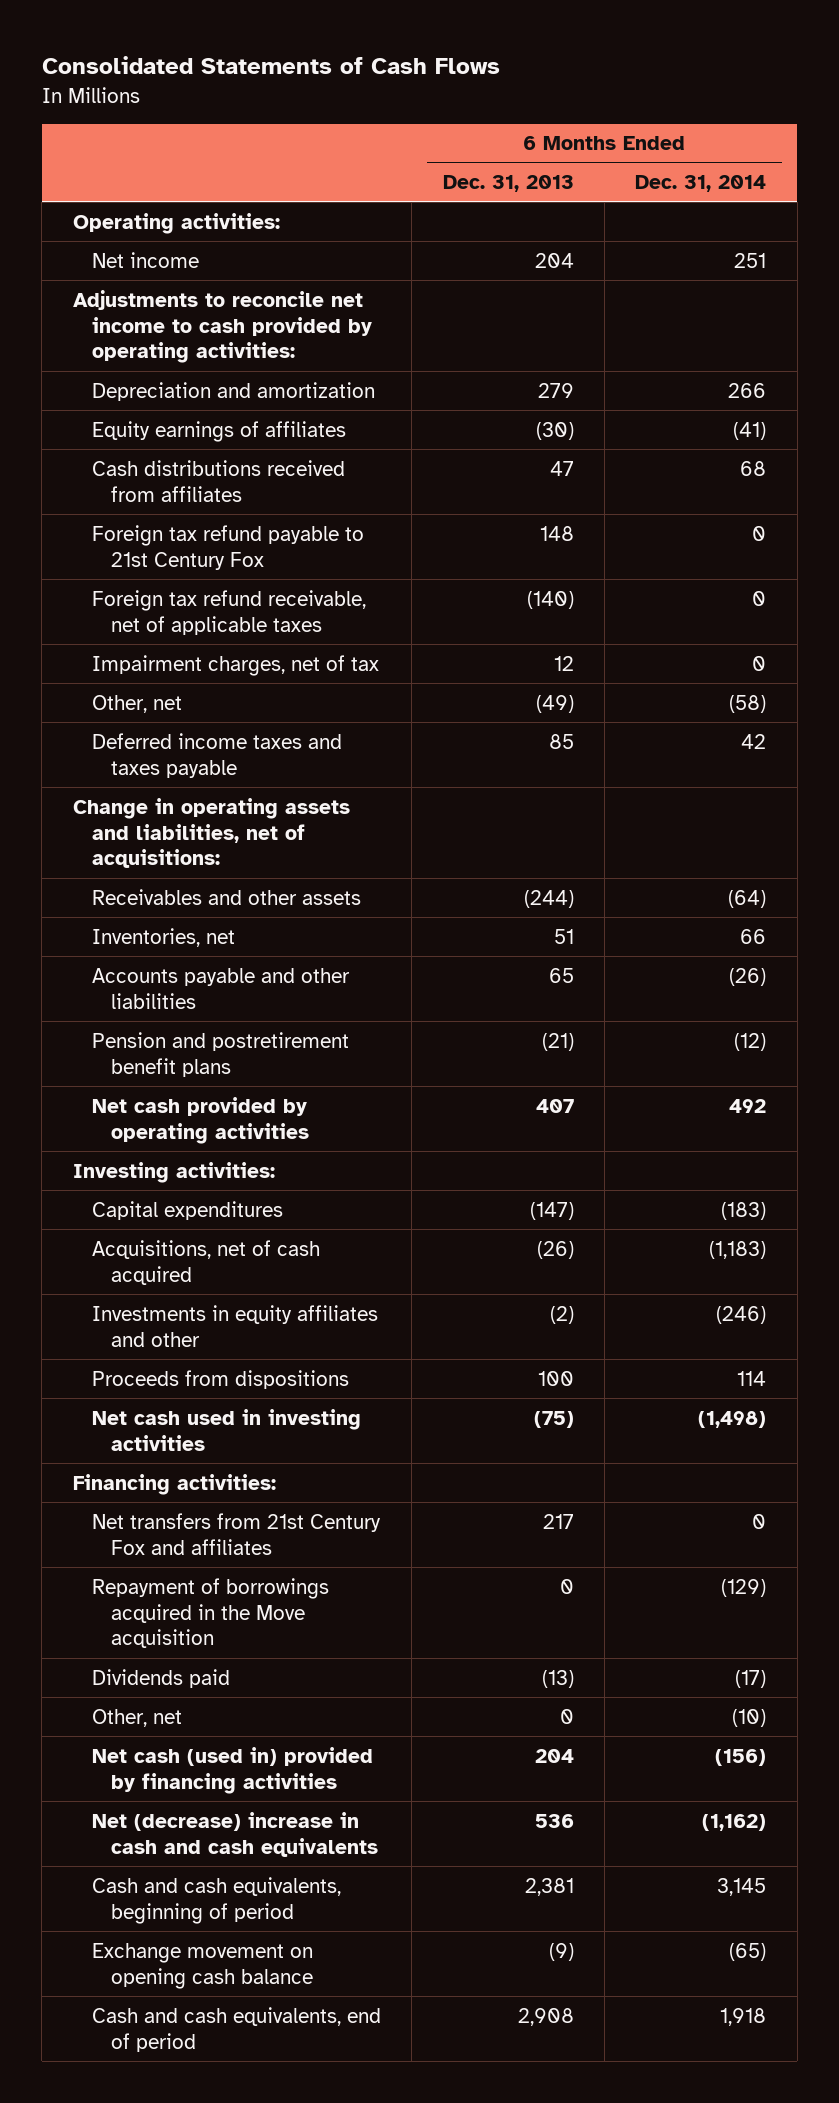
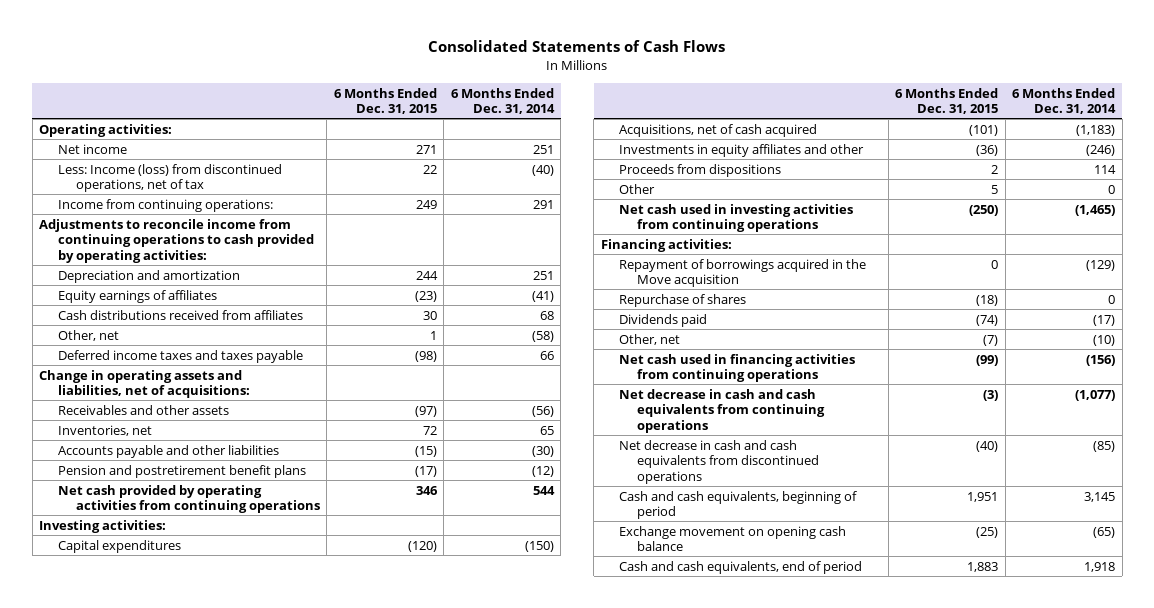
- | 6 Months Ended Dec. 31, 2013 | 6 Months Ended Dec. 31, 2014
+ | 6 Months Ended Dec. 31, 2015 | 6 Months Ended Dec. 31, 2014
- Adjustments to reconcile net income to cash provided by operating activities:
- Depreciation and amortization | 279 | 266
+ Less: Income (loss) from discontinued operations, net of tax | 22 | (40)
+ Income from continuing operations: | 249 | 291
+ Adjustments to reconcile income from continuing operations to cash provided by operating activities:
+ Depreciation and amortization | 244 | 251
- Foreign tax refund payable to 21st Century Fox | 148 | 0
- Foreign tax refund receivable, net of applicable taxes | (140) | 0
- Impairment charges, net of tax | 12 | 0
- Deferred income taxes and taxes payable | 85 | 42
+ Deferred income taxes and taxes payable | (98) | 66
- Receivables and other assets | (244) | (64)
- Inventories, net | 51 | 66
- Accounts payable and other liabilities | 65 | (26)
+ Receivables and other assets | (97) | (56)
+ Inventories, net | 72 | 65
+ Accounts payable and other liabilities | (15) | (30)
- Net cash provided by operating activities | 407 | 492
+ Net cash provided by operating activities from continuing operations | 346 | 544
- Capital expenditures | (147) | (183)
+ Capital expenditures | (120) | (150)
- Net cash used in investing activities | (75) | (1,498)
+ Other | 5 | 0
+ Net cash used in investing activities from continuing operations | (250) | (1,465)
- Net transfers from 21st Century Fox and affiliates | 217 | 0
+ Repurchase of shares | (18) | 0
- Net cash (used in) provided by financing activities | 204 | (156)
- Net (decrease) increase in cash and cash equivalents | 536 | (1,162)
+ Net cash used in financing activities from continuing operations | (99) | (156)
+ Net decrease in cash and cash equivalents from continuing operations | (3) | (1,077)
+ Net decrease in cash and cash equivalents from discontinued operations | (40) | (85)

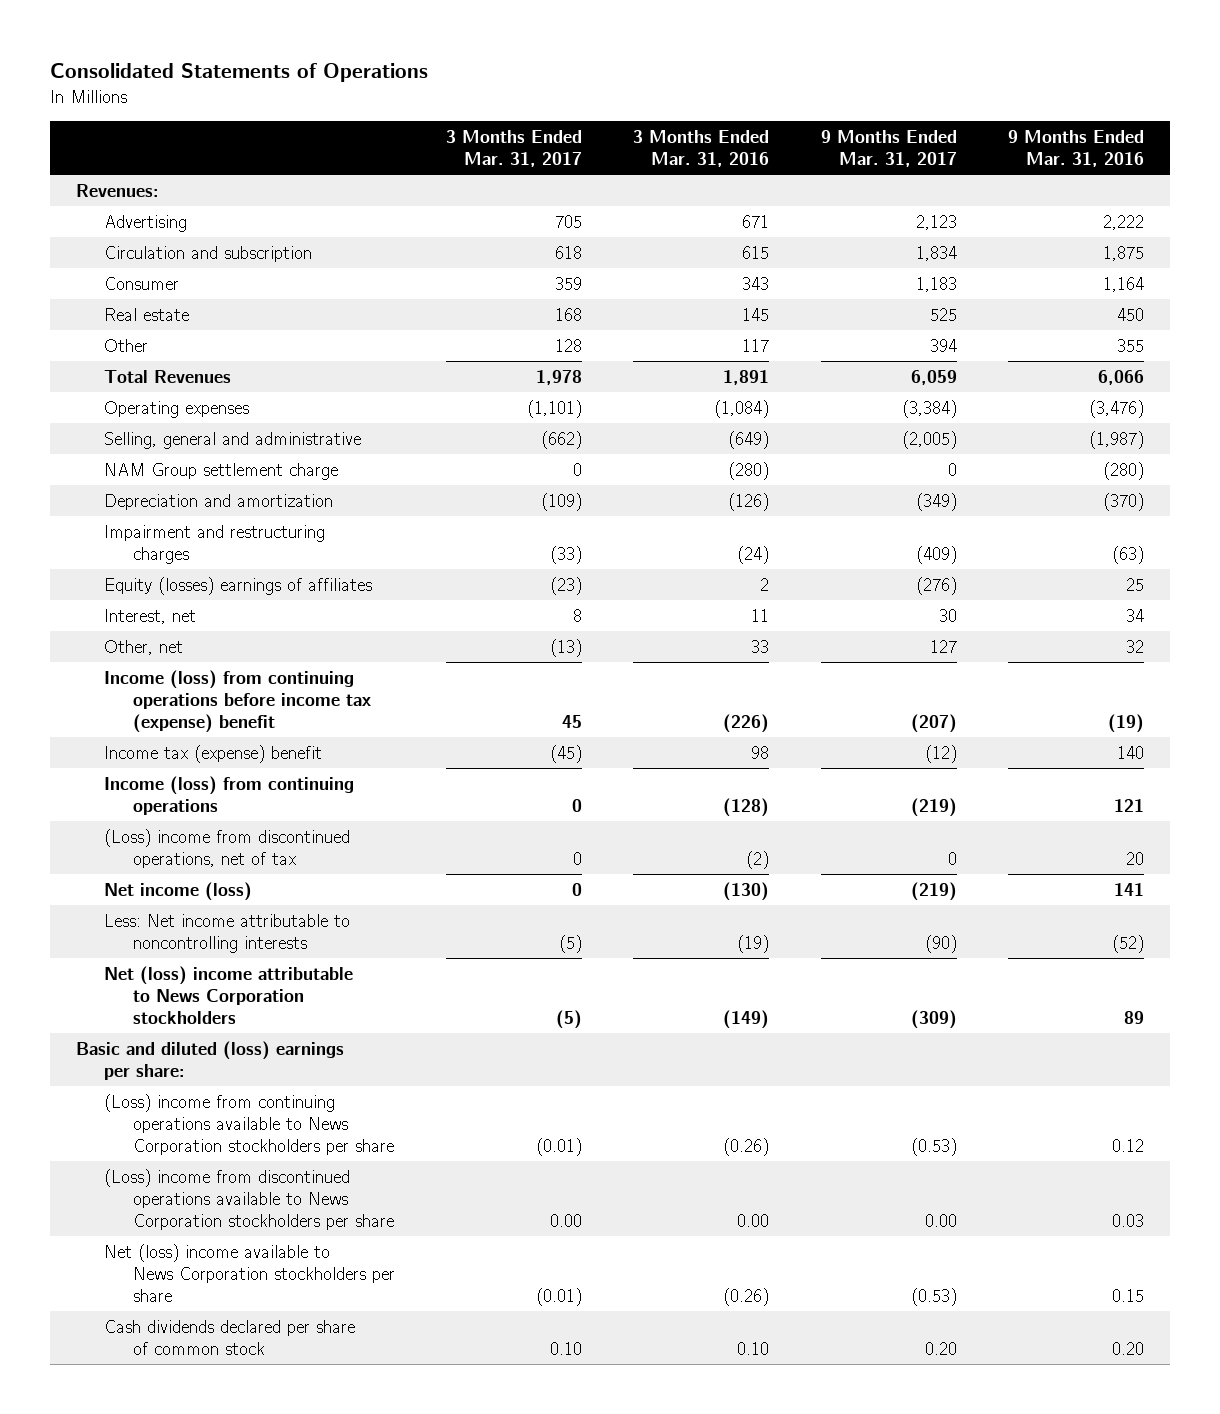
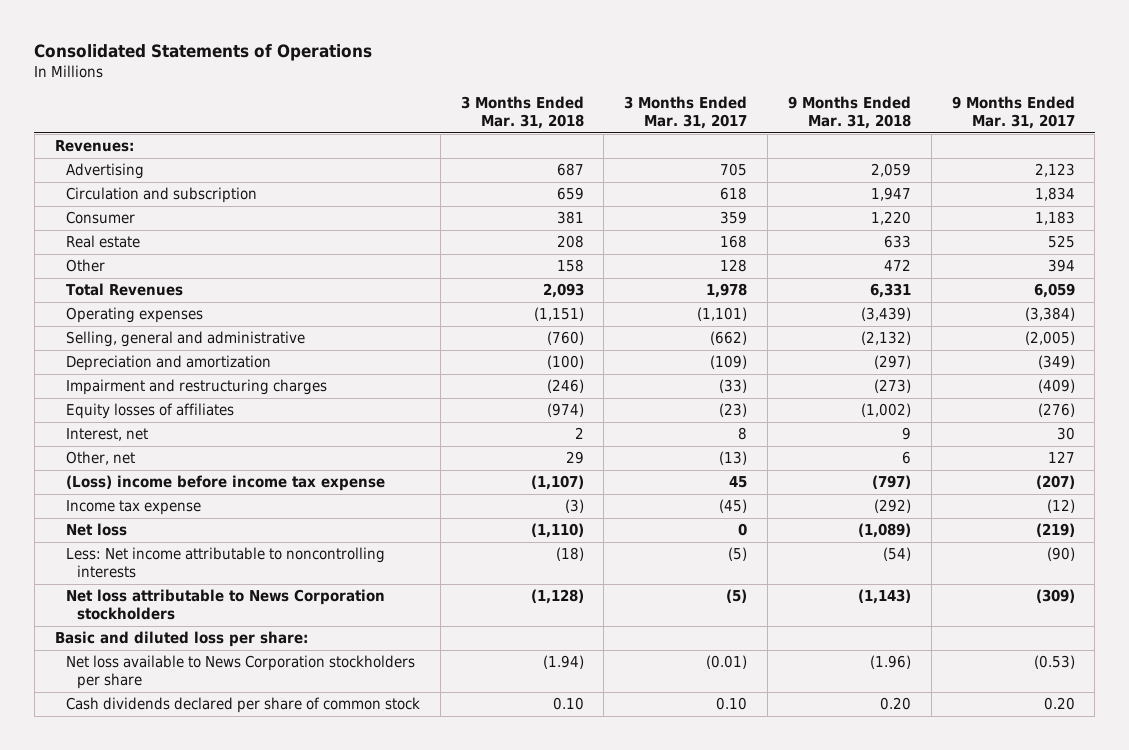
- | 3 Months Ended Mar. 31, 2017 | 3 Months Ended Mar. 31, 2016 | 9 Months Ended Mar. 31, 2017 | 9 Months Ended Mar. 31, 2016
+ | 3 Months Ended Mar. 31, 2018 | 3 Months Ended Mar. 31, 2017 | 9 Months Ended Mar. 31, 2018 | 9 Months Ended Mar. 31, 2017
- NAM Group settlement charge | 0 | (280) | 0 | (280)
- Equity (losses) earnings of affiliates | (23) | 2 | (276) | 25
+ Equity losses of affiliates | (974) | (23) | (1,002) | (276)
- Income (loss) from continuing operations before income tax (expense) benefit | 45 | (226) | (207) | (19)
- Income tax (expense) benefit | (45) | 98 | (12) | 140
- Income (loss) from continuing operations | 0 | (128) | (219) | 121
- (Loss) income from discontinued operations, net of tax | 0 | (2) | 0 | 20
- Net income (loss) | 0 | (130) | (219) | 141
+ (Loss) income before income tax expense | (1,107) | 45 | (797) | (207)
+ Income tax expense | (3) | (45) | (292) | (12)
+ Net loss | (1,110) | 0 | (1,089) | (219)
- Net (loss) income attributable to News Corporation stockholders | (5) | (149) | (309) | 89
- Basic and diluted (loss) earnings per share:
- (Loss) income from continuing operations available to News Corporation stockholders per share | (0.01) | (0.26) | (0.53) | 0.12
- (Loss) income from discontinued operations available to News Corporation stockholders per share | 0.00 | 0.00 | 0.00 | 0.03
- Net (loss) income available to News Corporation stockholders per share | (0.01) | (0.26) | (0.53) | 0.15
+ Net loss attributable to News Corporation stockholders | (1,128) | (5) | (1,143) | (309)
+ Basic and diluted loss per share:
+ Net loss available to News Corporation stockholders per share | (1.94) | (0.01) | (1.96) | (0.53)

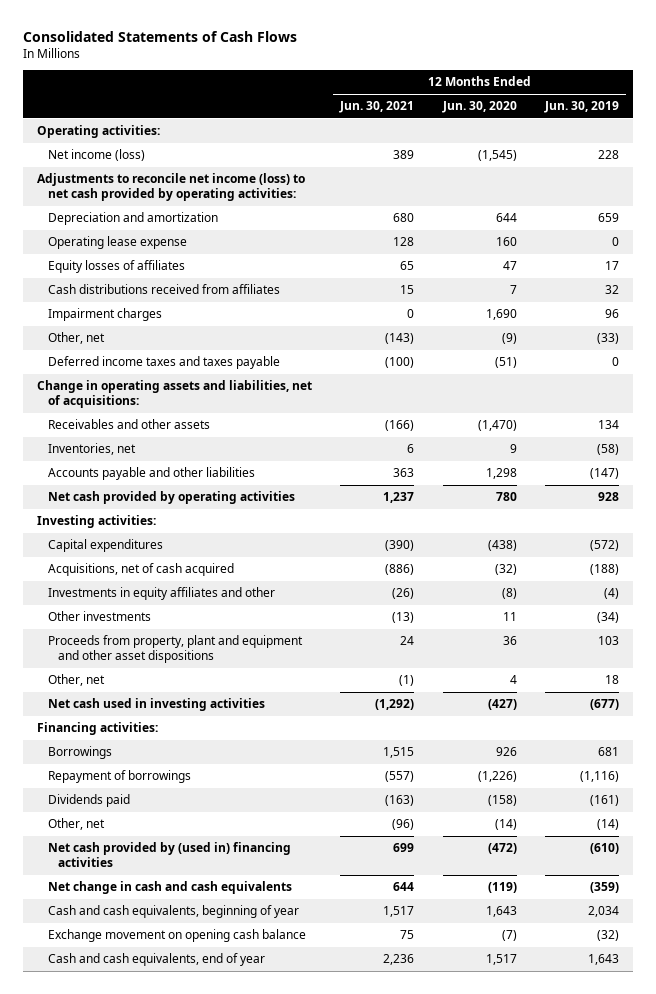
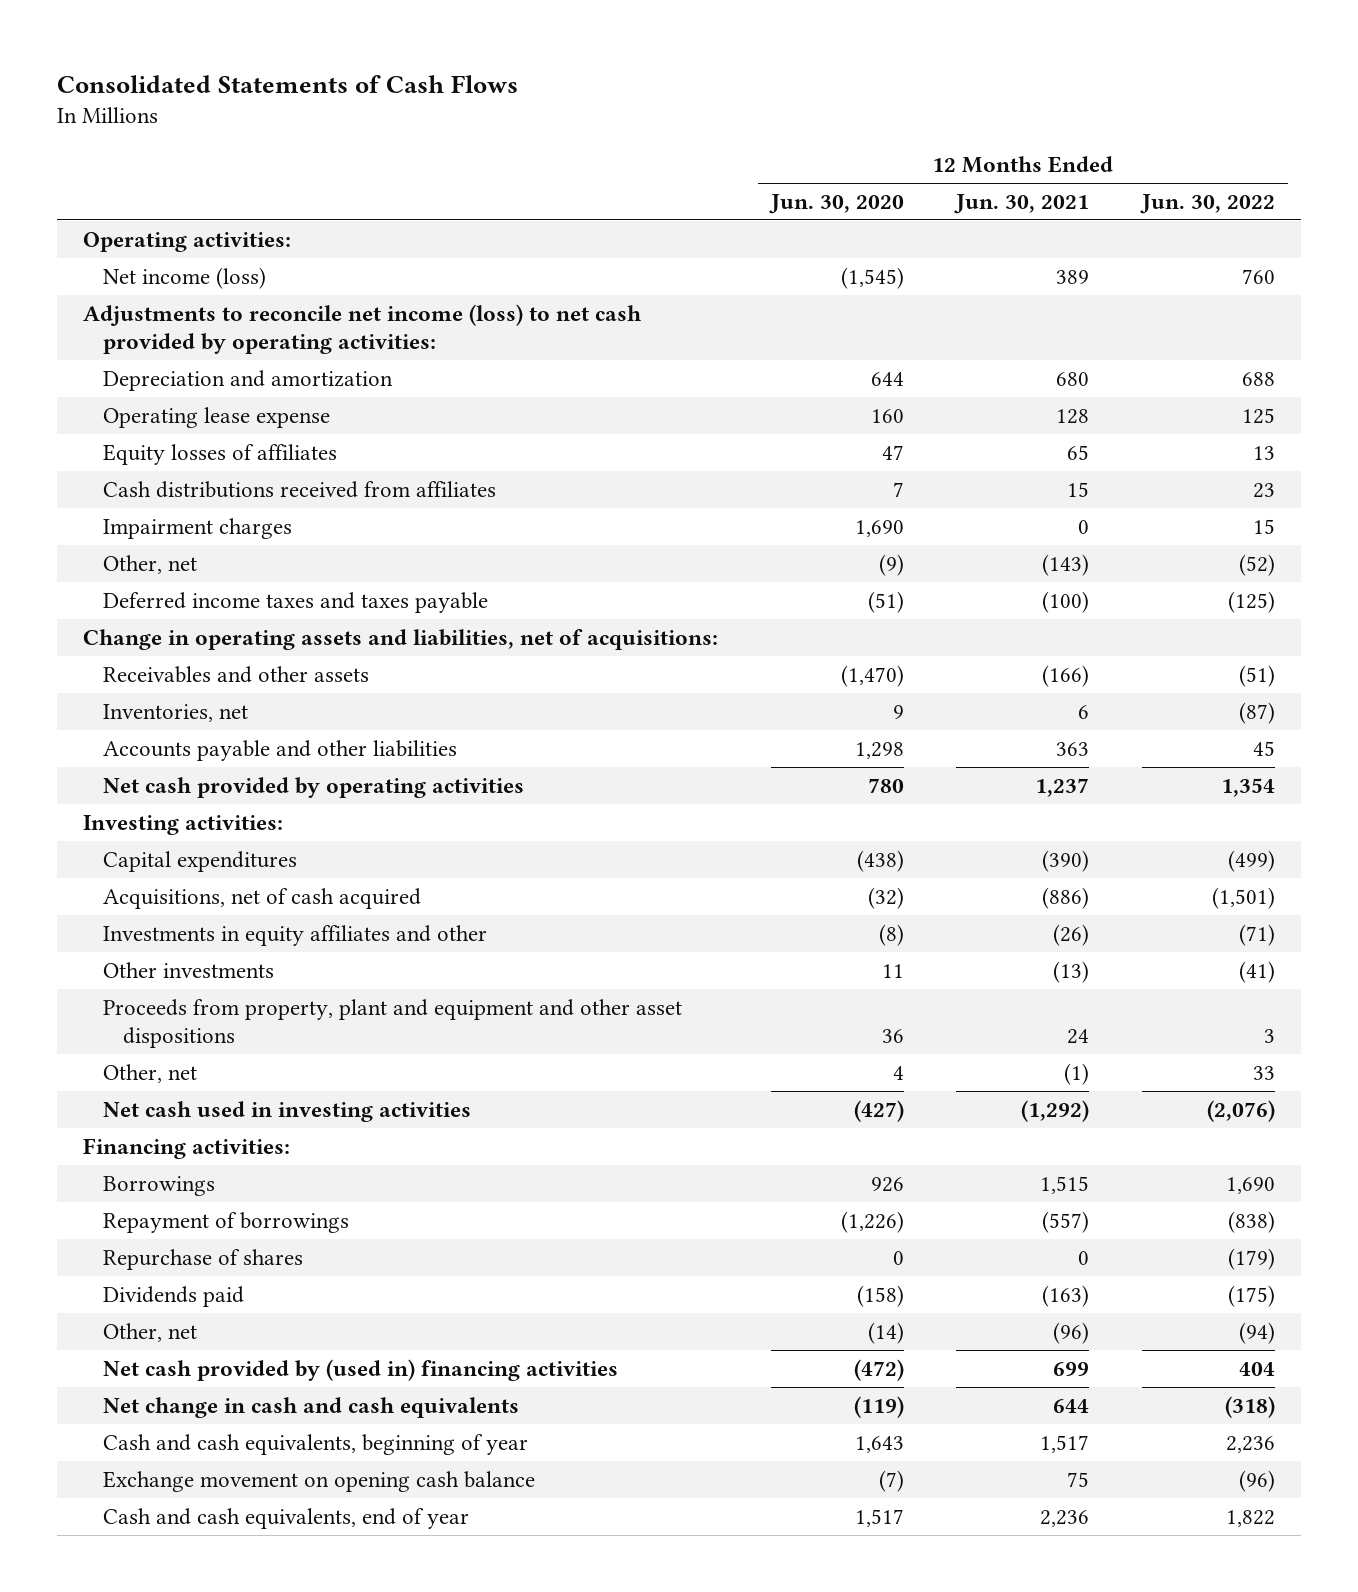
- | 12 Months Ended Jun. 30, 2021 | 12 Months Ended Jun. 30, 2020 | 12 Months Ended Jun. 30, 2019
+ | 12 Months Ended Jun. 30, 2020 | 12 Months Ended Jun. 30, 2021 | 12 Months Ended Jun. 30, 2022
+ Repurchase of shares | 0 | 0 | (179)

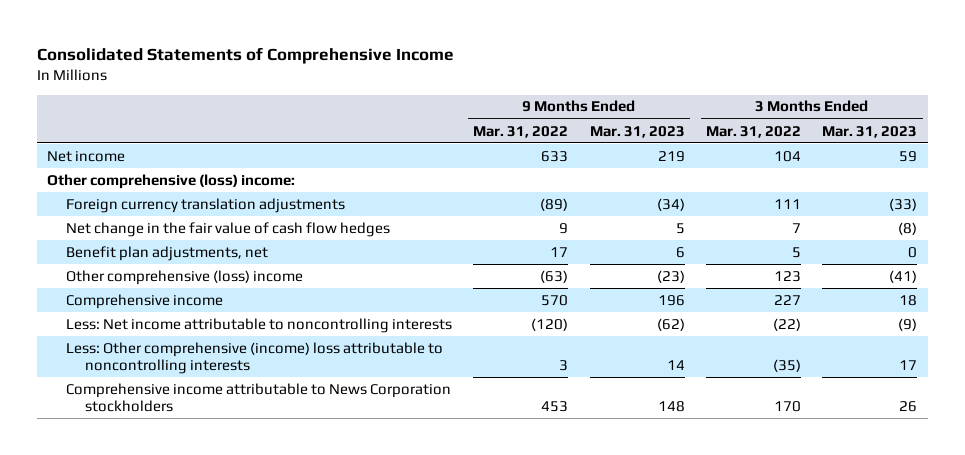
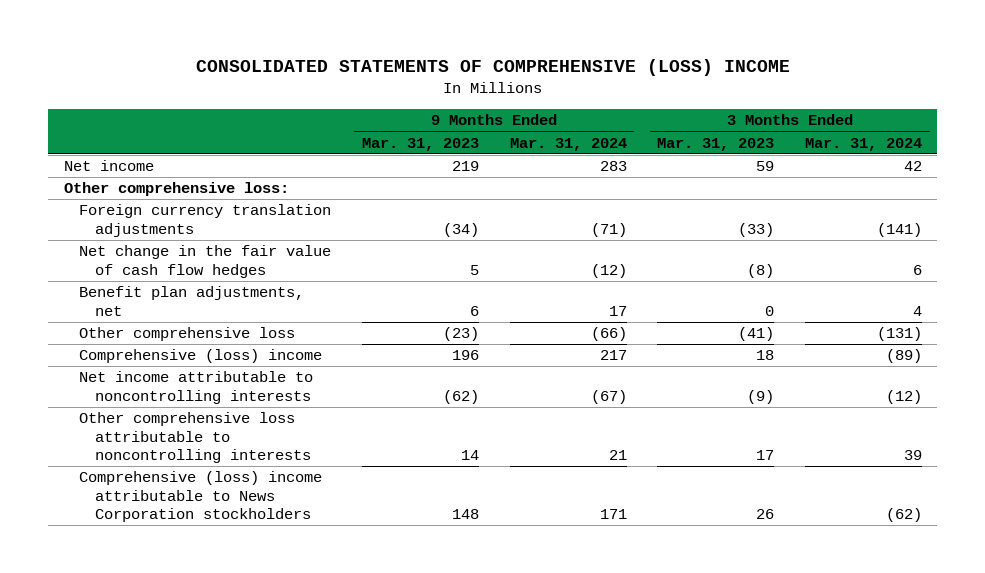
- Consolidated Statements of Comprehensive Income
+ CONSOLIDATED STATEMENTS OF COMPREHENSIVE (LOSS) INCOME
- | 9 Months Ended Mar. 31, 2022 | 9 Months Ended Mar. 31, 2023 | 3 Months Ended Mar. 31, 2022 | 3 Months Ended Mar. 31, 2023
+ | 9 Months Ended Mar. 31, 2023 | 9 Months Ended Mar. 31, 2024 | 3 Months Ended Mar. 31, 2023 | 3 Months Ended Mar. 31, 2024
- Other comprehensive (loss) income:
+ Other comprehensive loss:
- Other comprehensive (loss) income | (63) | (23) | 123 | (41)
- Comprehensive income | 570 | 196 | 227 | 18
- Less: Net income attributable to noncontrolling interests | (120) | (62) | (22) | (9)
- Less: Other comprehensive (income) loss attributable to noncontrolling interests | 3 | 14 | (35) | 17
- Comprehensive income attributable to News Corporation stockholders | 453 | 148 | 170 | 26
+ Other comprehensive loss | (23) | (66) | (41) | (131)
+ Comprehensive (loss) income | 196 | 217 | 18 | (89)
+ Net income attributable to noncontrolling interests | (62) | (67) | (9) | (12)
+ Other comprehensive loss attributable to noncontrolling interests | 14 | 21 | 17 | 39
+ Comprehensive (loss) income attributable to News Corporation stockholders | 148 | 171 | 26 | (62)

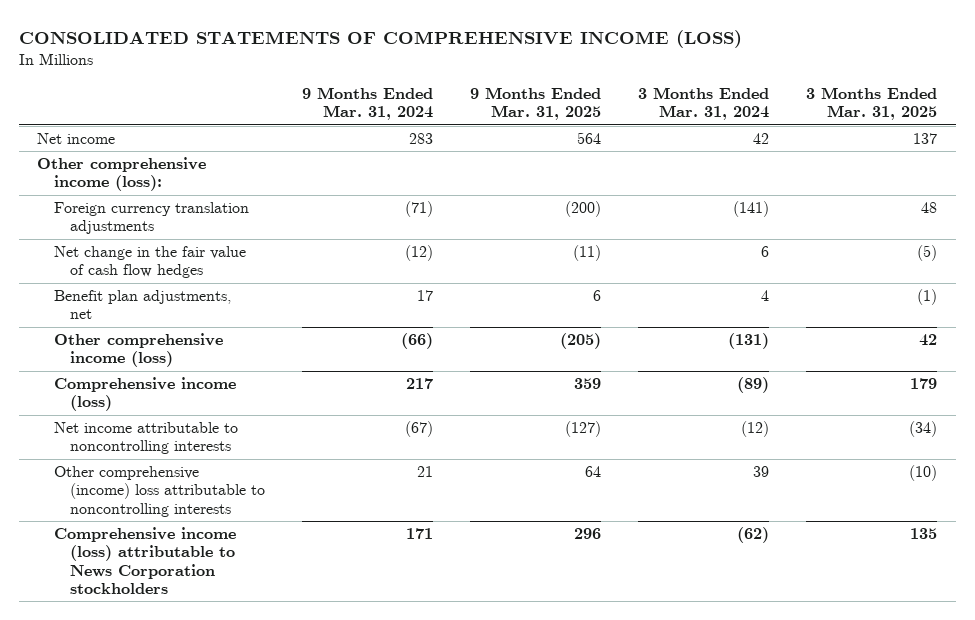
- CONSOLIDATED STATEMENTS OF COMPREHENSIVE (LOSS) INCOME
+ CONSOLIDATED STATEMENTS OF COMPREHENSIVE INCOME (LOSS)
- | 9 Months Ended Mar. 31, 2023 | 9 Months Ended Mar. 31, 2024 | 3 Months Ended Mar. 31, 2023 | 3 Months Ended Mar. 31, 2024
+ | 9 Months Ended Mar. 31, 2024 | 9 Months Ended Mar. 31, 2025 | 3 Months Ended Mar. 31, 2024 | 3 Months Ended Mar. 31, 2025
- Other comprehensive loss:
+ Other comprehensive income (loss):
- Other comprehensive loss | (23) | (66) | (41) | (131)
- Comprehensive (loss) income | 196 | 217 | 18 | (89)
+ Other comprehensive income (loss) | (66) | (205) | (131) | 42
+ Comprehensive income (loss) | 217 | 359 | (89) | 179
- Other comprehensive loss attributable to noncontrolling interests | 14 | 21 | 17 | 39
- Comprehensive (loss) income attributable to News Corporation stockholders | 148 | 171 | 26 | (62)
+ Other comprehensive (income) loss attributable to noncontrolling interests | 21 | 64 | 39 | (10)
+ Comprehensive income (loss) attributable to News Corporation stockholders | 171 | 296 | (62) | 135

